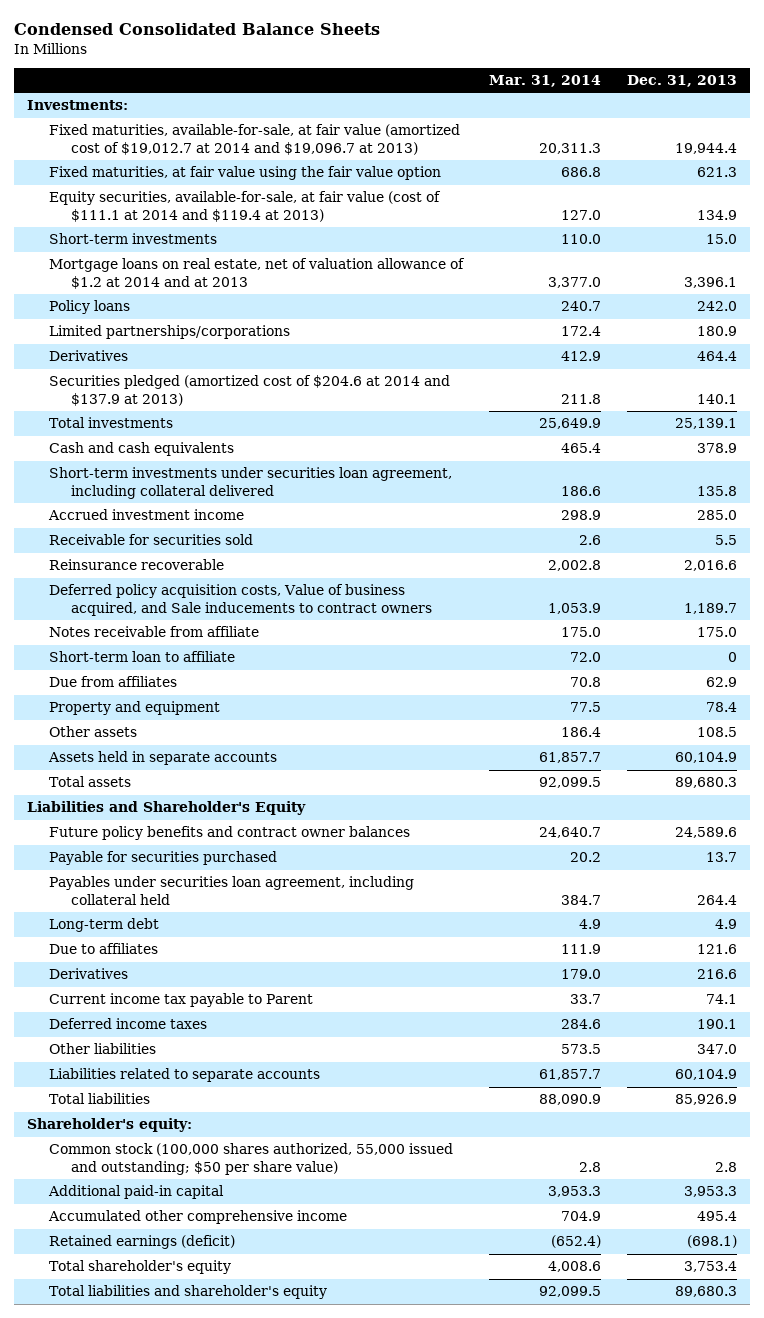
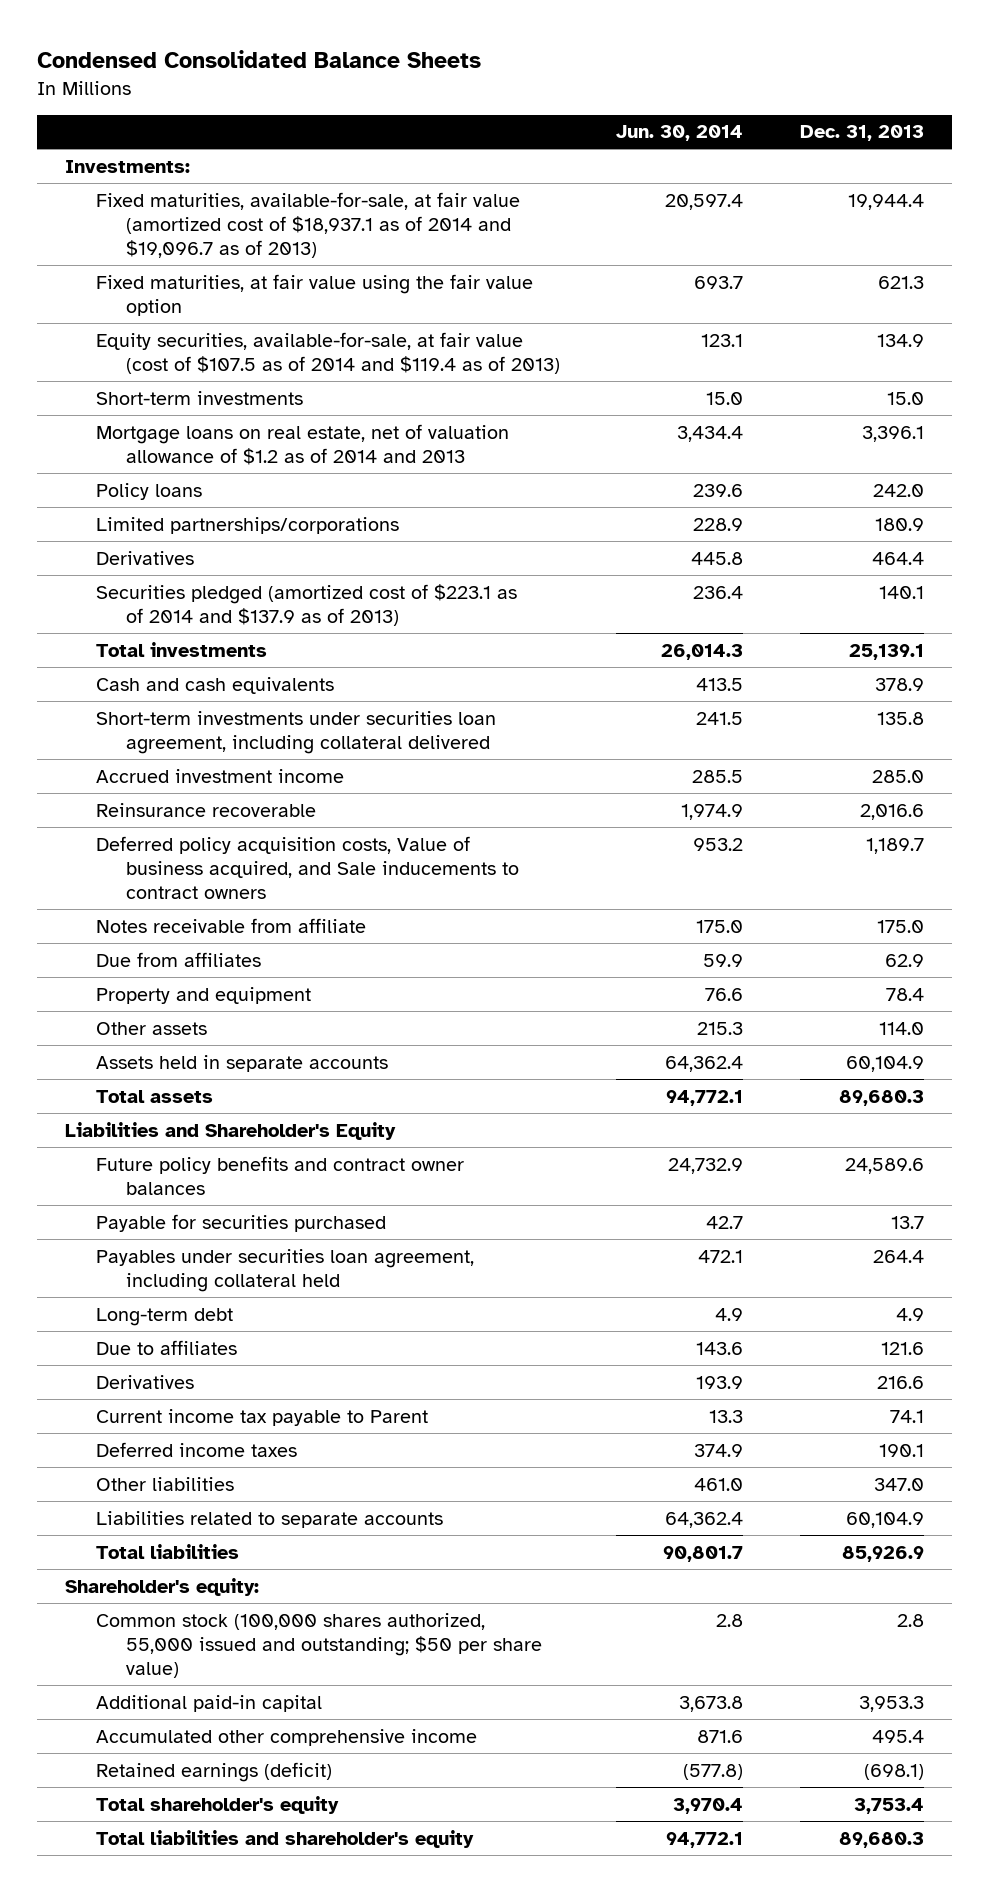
- | Mar. 31, 2014 | Dec. 31, 2013
+ | Jun. 30, 2014 | Dec. 31, 2013
- Fixed maturities, available-for-sale, at fair value (amortized cost of $19,012.7 at 2014 and $19,096.7 at 2013) | 20,311.3 | 19,944.4
+ Fixed maturities, available-for-sale, at fair value (amortized cost of $18,937.1 as of 2014 and $19,096.7 as of 2013) | 20,597.4 | 19,944.4
- Equity securities, available-for-sale, at fair value (cost of $111.1 at 2014 and $119.4 at 2013) | 127.0 | 134.9
+ Equity securities, available-for-sale, at fair value (cost of $107.5 as of 2014 and $119.4 as of 2013) | 123.1 | 134.9
- Mortgage loans on real estate, net of valuation allowance of $1.2 at 2014 and at 2013 | 3,377.0 | 3,396.1
+ Mortgage loans on real estate, net of valuation allowance of $1.2 as of 2014 and 2013 | 3,434.4 | 3,396.1
- Securities pledged (amortized cost of $204.6 at 2014 and $137.9 at 2013) | 211.8 | 140.1
+ Securities pledged (amortized cost of $223.1 as of 2014 and $137.9 as of 2013) | 236.4 | 140.1
- Receivable for securities sold | 2.6 | 5.5
- Short-term loan to affiliate | 72.0 | 0
- Other assets | 186.4 | 108.5
+ Other assets | 215.3 | 114.0

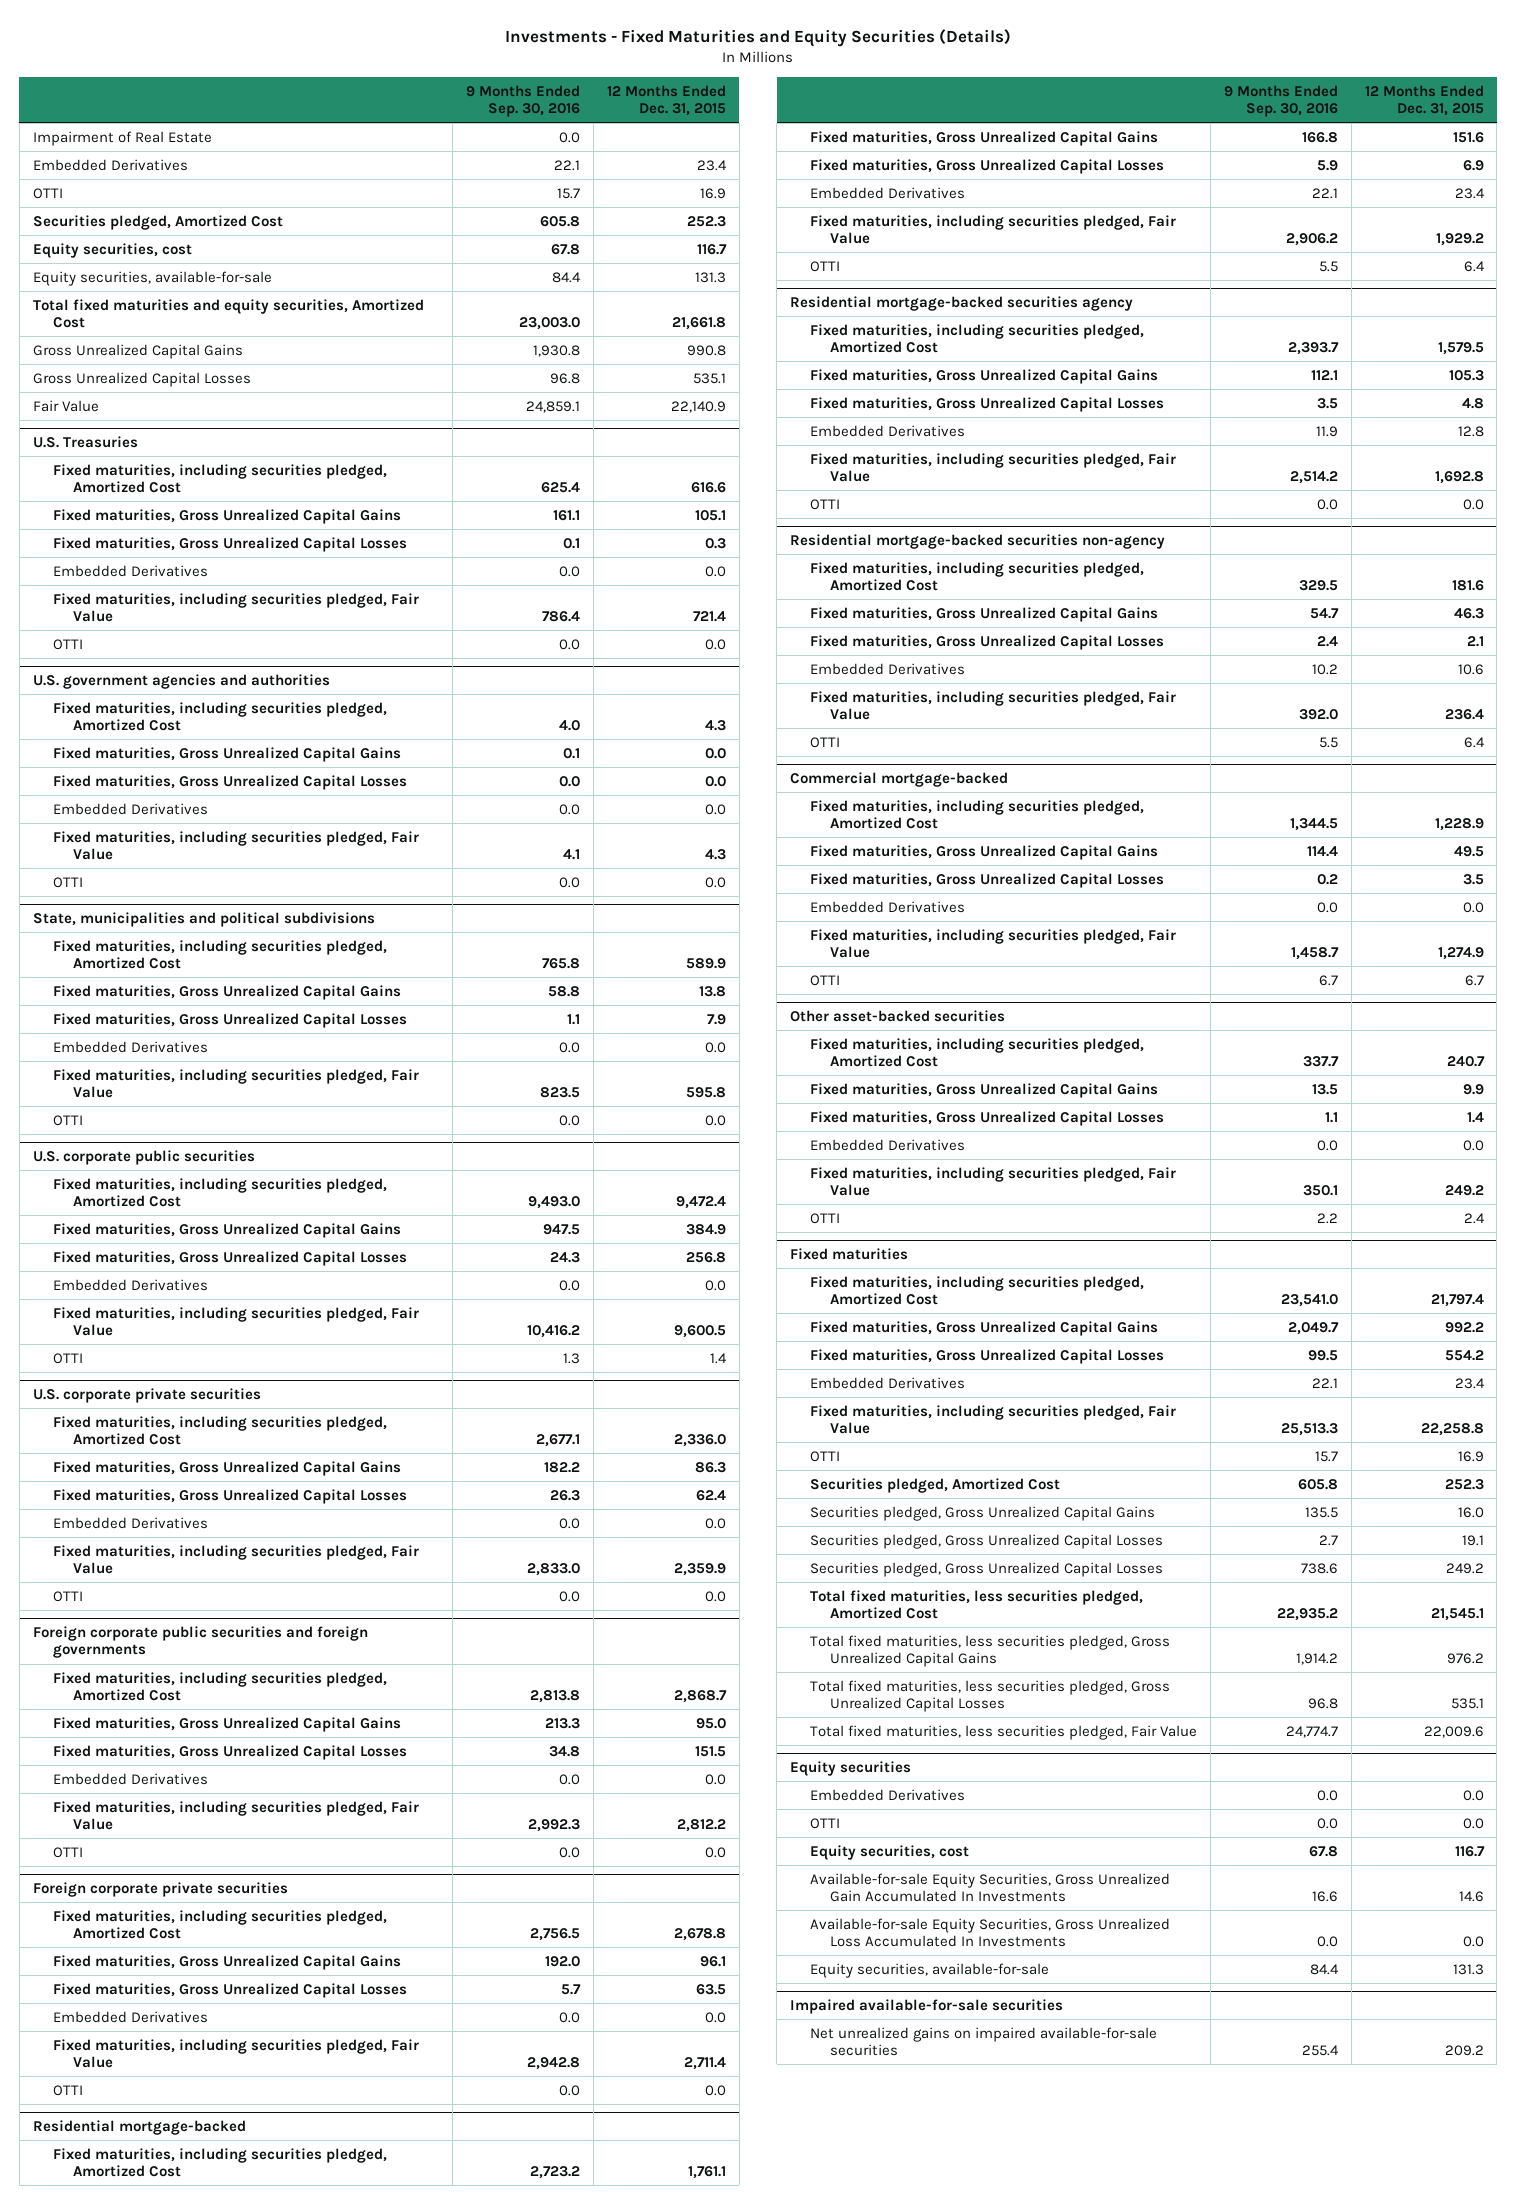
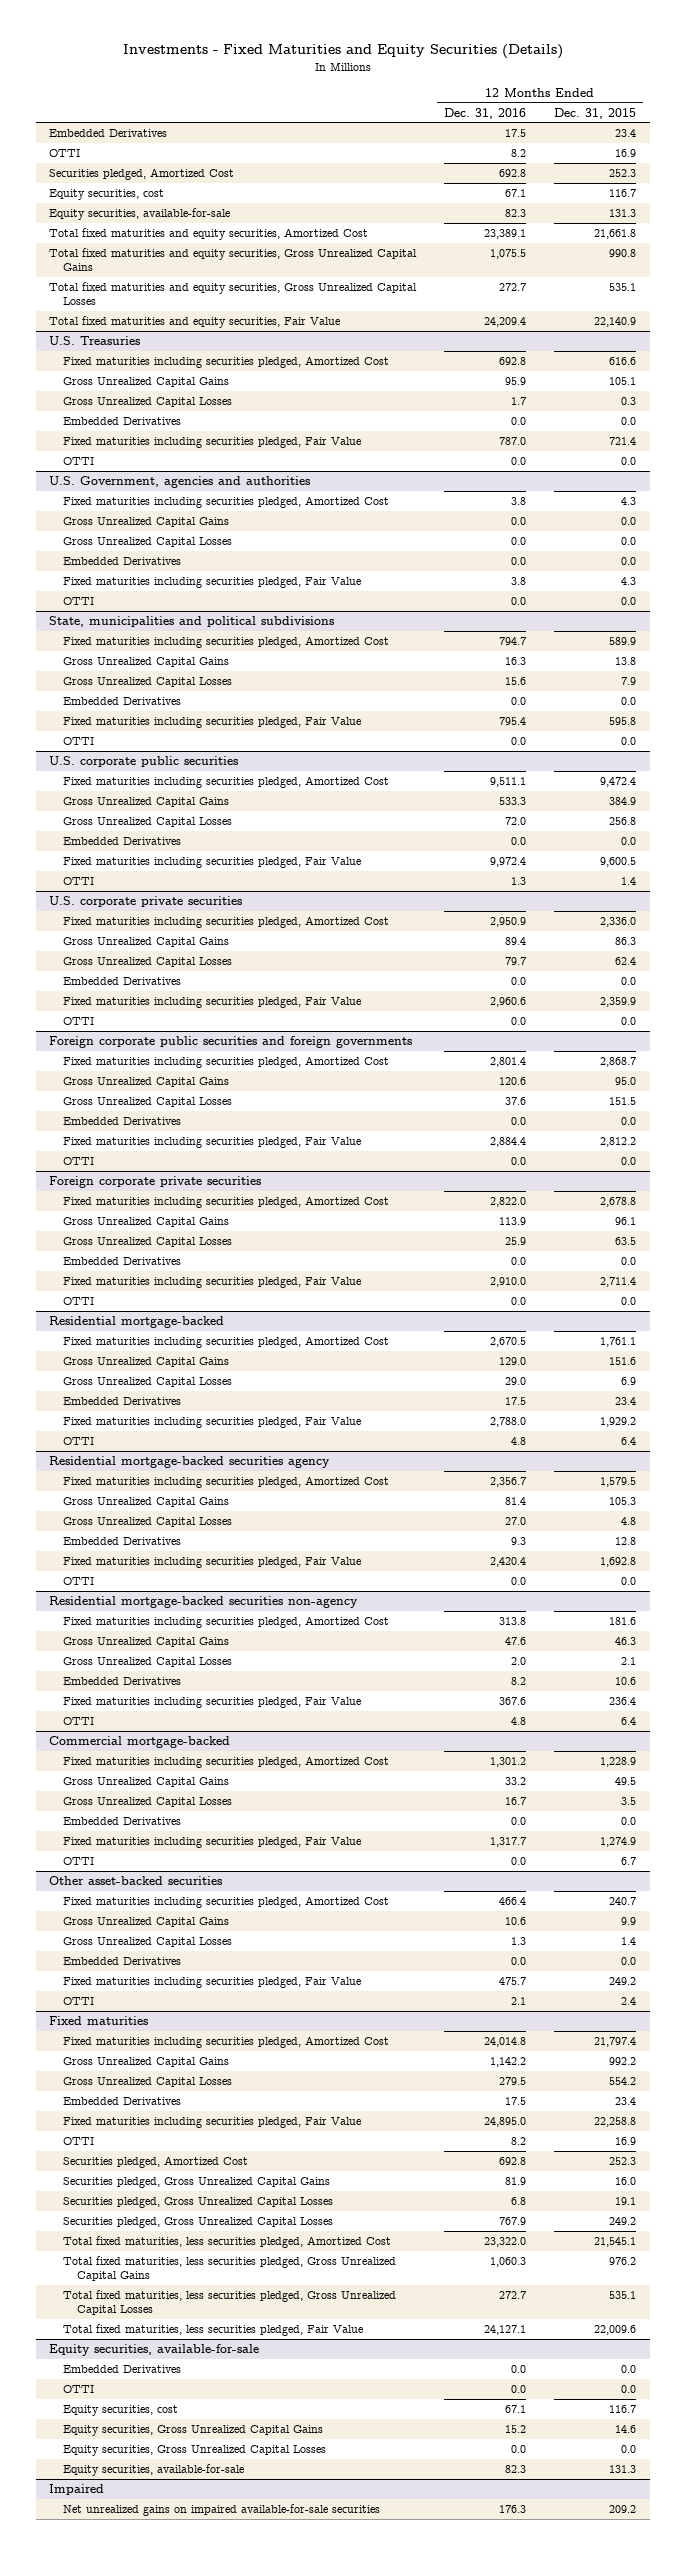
- | 9 Months Ended Sep. 30, 2016 | 12 Months Ended Dec. 31, 2015
+ | 12 Months Ended Dec. 31, 2016 | 12 Months Ended Dec. 31, 2015
- Impairment of Real Estate | 0.0 |
- Gross Unrealized Capital Gains | 1,930.8 | 990.8
- Gross Unrealized Capital Losses | 96.8 | 535.1
- Fair Value | 24,859.1 | 22,140.9
+ Total fixed maturities and equity securities, Gross Unrealized Capital Gains | 1,075.5 | 990.8
+ Total fixed maturities and equity securities, Gross Unrealized Capital Losses | 272.7 | 535.1
+ Total fixed maturities and equity securities, Fair Value | 24,209.4 | 22,140.9
@ U.S. Treasuries
- Fixed maturities, including securities pledged, Amortized Cost | 625.4 | 616.6
- Fixed maturities, Gross Unrealized Capital Gains | 161.1 | 105.1
- Fixed maturities, Gross Unrealized Capital Losses | 0.1 | 0.3
+ Fixed maturities including securities pledged, Amortized Cost | 692.8 | 616.6
+ Gross Unrealized Capital Gains | 95.9 | 105.1
+ Gross Unrealized Capital Losses | 1.7 | 0.3
- Fixed maturities, including securities pledged, Fair Value | 786.4 | 721.4
+ Fixed maturities including securities pledged, Fair Value | 787.0 | 721.4
- U.S. government agencies and authorities
- Fixed maturities, including securities pledged, Amortized Cost | 4.0 | 4.3
- Fixed maturities, Gross Unrealized Capital Gains | 0.1 | 0.0
- Fixed maturities, Gross Unrealized Capital Losses | 0.0 | 0.0
+ U.S. Government, agencies and authorities
+ Fixed maturities including securities pledged, Amortized Cost | 3.8 | 4.3
+ Gross Unrealized Capital Gains | 0.0 | 0.0
+ Gross Unrealized Capital Losses | 0.0 | 0.0
- Fixed maturities, including securities pledged, Fair Value | 4.1 | 4.3
+ Fixed maturities including securities pledged, Fair Value | 3.8 | 4.3
@ State, municipalities and political subdivisions
- Fixed maturities, including securities pledged, Amortized Cost | 765.8 | 589.9
- Fixed maturities, Gross Unrealized Capital Gains | 58.8 | 13.8
- Fixed maturities, Gross Unrealized Capital Losses | 1.1 | 7.9
+ Fixed maturities including securities pledged, Amortized Cost | 794.7 | 589.9
+ Gross Unrealized Capital Gains | 16.3 | 13.8
+ Gross Unrealized Capital Losses | 15.6 | 7.9
- Fixed maturities, including securities pledged, Fair Value | 823.5 | 595.8
+ Fixed maturities including securities pledged, Fair Value | 795.4 | 595.8
@ U.S. corporate public securities
- Fixed maturities, including securities pledged, Amortized Cost | 9,493.0 | 9,472.4
- Fixed maturities, Gross Unrealized Capital Gains | 947.5 | 384.9
- Fixed maturities, Gross Unrealized Capital Losses | 24.3 | 256.8
+ Fixed maturities including securities pledged, Amortized Cost | 9,511.1 | 9,472.4
+ Gross Unrealized Capital Gains | 533.3 | 384.9
+ Gross Unrealized Capital Losses | 72.0 | 256.8
- Fixed maturities, including securities pledged, Fair Value | 10,416.2 | 9,600.5
+ Fixed maturities including securities pledged, Fair Value | 9,972.4 | 9,600.5
@ U.S. corporate private securities
- Fixed maturities, including securities pledged, Amortized Cost | 2,677.1 | 2,336.0
- Fixed maturities, Gross Unrealized Capital Gains | 182.2 | 86.3
- Fixed maturities, Gross Unrealized Capital Losses | 26.3 | 62.4
+ Fixed maturities including securities pledged, Amortized Cost | 2,950.9 | 2,336.0
+ Gross Unrealized Capital Gains | 89.4 | 86.3
+ Gross Unrealized Capital Losses | 79.7 | 62.4
- Fixed maturities, including securities pledged, Fair Value | 2,833.0 | 2,359.9
+ Fixed maturities including securities pledged, Fair Value | 2,960.6 | 2,359.9
@ Foreign corporate public securities and foreign governments
- Fixed maturities, including securities pledged, Amortized Cost | 2,813.8 | 2,868.7
- Fixed maturities, Gross Unrealized Capital Gains | 213.3 | 95.0
- Fixed maturities, Gross Unrealized Capital Losses | 34.8 | 151.5
+ Fixed maturities including securities pledged, Amortized Cost | 2,801.4 | 2,868.7
+ Gross Unrealized Capital Gains | 120.6 | 95.0
+ Gross Unrealized Capital Losses | 37.6 | 151.5
- Fixed maturities, including securities pledged, Fair Value | 2,992.3 | 2,812.2
+ Fixed maturities including securities pledged, Fair Value | 2,884.4 | 2,812.2
@ Foreign corporate private securities
- Fixed maturities, including securities pledged, Amortized Cost | 2,756.5 | 2,678.8
- Fixed maturities, Gross Unrealized Capital Gains | 192.0 | 96.1
- Fixed maturities, Gross Unrealized Capital Losses | 5.7 | 63.5
+ Fixed maturities including securities pledged, Amortized Cost | 2,822.0 | 2,678.8
+ Gross Unrealized Capital Gains | 113.9 | 96.1
+ Gross Unrealized Capital Losses | 25.9 | 63.5
- Fixed maturities, including securities pledged, Fair Value | 2,942.8 | 2,711.4
+ Fixed maturities including securities pledged, Fair Value | 2,910.0 | 2,711.4
@ Residential mortgage-backed
- Fixed maturities, including securities pledged, Amortized Cost | 2,723.2 | 1,761.1
- Fixed maturities, Gross Unrealized Capital Gains | 166.8 | 151.6
- Fixed maturities, Gross Unrealized Capital Losses | 5.9 | 6.9
+ Fixed maturities including securities pledged, Amortized Cost | 2,670.5 | 1,761.1
+ Gross Unrealized Capital Gains | 129.0 | 151.6
+ Gross Unrealized Capital Losses | 29.0 | 6.9
- Fixed maturities, including securities pledged, Fair Value | 2,906.2 | 1,929.2
+ Fixed maturities including securities pledged, Fair Value | 2,788.0 | 1,929.2
@ Residential mortgage-backed securities agency
- Fixed maturities, including securities pledged, Amortized Cost | 2,393.7 | 1,579.5
- Fixed maturities, Gross Unrealized Capital Gains | 112.1 | 105.3
- Fixed maturities, Gross Unrealized Capital Losses | 3.5 | 4.8
+ Fixed maturities including securities pledged, Amortized Cost | 2,356.7 | 1,579.5
+ Gross Unrealized Capital Gains | 81.4 | 105.3
+ Gross Unrealized Capital Losses | 27.0 | 4.8
- Fixed maturities, including securities pledged, Fair Value | 2,514.2 | 1,692.8
+ Fixed maturities including securities pledged, Fair Value | 2,420.4 | 1,692.8
@ Residential mortgage-backed securities non-agency
- Fixed maturities, including securities pledged, Amortized Cost | 329.5 | 181.6
- Fixed maturities, Gross Unrealized Capital Gains | 54.7 | 46.3
- Fixed maturities, Gross Unrealized Capital Losses | 2.4 | 2.1
+ Fixed maturities including securities pledged, Amortized Cost | 313.8 | 181.6
+ Gross Unrealized Capital Gains | 47.6 | 46.3
+ Gross Unrealized Capital Losses | 2.0 | 2.1
- Fixed maturities, including securities pledged, Fair Value | 392.0 | 236.4
+ Fixed maturities including securities pledged, Fair Value | 367.6 | 236.4
@ Commercial mortgage-backed
- Fixed maturities, including securities pledged, Amortized Cost | 1,344.5 | 1,228.9
- Fixed maturities, Gross Unrealized Capital Gains | 114.4 | 49.5
- Fixed maturities, Gross Unrealized Capital Losses | 0.2 | 3.5
+ Fixed maturities including securities pledged, Amortized Cost | 1,301.2 | 1,228.9
+ Gross Unrealized Capital Gains | 33.2 | 49.5
+ Gross Unrealized Capital Losses | 16.7 | 3.5
- Fixed maturities, including securities pledged, Fair Value | 1,458.7 | 1,274.9
+ Fixed maturities including securities pledged, Fair Value | 1,317.7 | 1,274.9
@ Other asset-backed securities
- Fixed maturities, including securities pledged, Amortized Cost | 337.7 | 240.7
- Fixed maturities, Gross Unrealized Capital Gains | 13.5 | 9.9
- Fixed maturities, Gross Unrealized Capital Losses | 1.1 | 1.4
+ Fixed maturities including securities pledged, Amortized Cost | 466.4 | 240.7
+ Gross Unrealized Capital Gains | 10.6 | 9.9
+ Gross Unrealized Capital Losses | 1.3 | 1.4
- Fixed maturities, including securities pledged, Fair Value | 350.1 | 249.2
+ Fixed maturities including securities pledged, Fair Value | 475.7 | 249.2
@ Fixed maturities
- Fixed maturities, including securities pledged, Amortized Cost | 23,541.0 | 21,797.4
- Fixed maturities, Gross Unrealized Capital Gains | 2,049.7 | 992.2
- Fixed maturities, Gross Unrealized Capital Losses | 99.5 | 554.2
+ Fixed maturities including securities pledged, Amortized Cost | 24,014.8 | 21,797.4
+ Gross Unrealized Capital Gains | 1,142.2 | 992.2
+ Gross Unrealized Capital Losses | 279.5 | 554.2
- Fixed maturities, including securities pledged, Fair Value | 25,513.3 | 22,258.8
+ Fixed maturities including securities pledged, Fair Value | 24,895.0 | 22,258.8
- Equity securities
+ Equity securities, available-for-sale
- Available-for-sale Equity Securities, Gross Unrealized Gain Accumulated In Investments | 16.6 | 14.6
- Available-for-sale Equity Securities, Gross Unrealized Loss Accumulated In Investments | 0.0 | 0.0
+ Equity securities, Gross Unrealized Capital Gains | 15.2 | 14.6
+ Equity securities, Gross Unrealized Capital Losses | 0.0 | 0.0
- Impaired available-for-sale securities
+ Impaired

